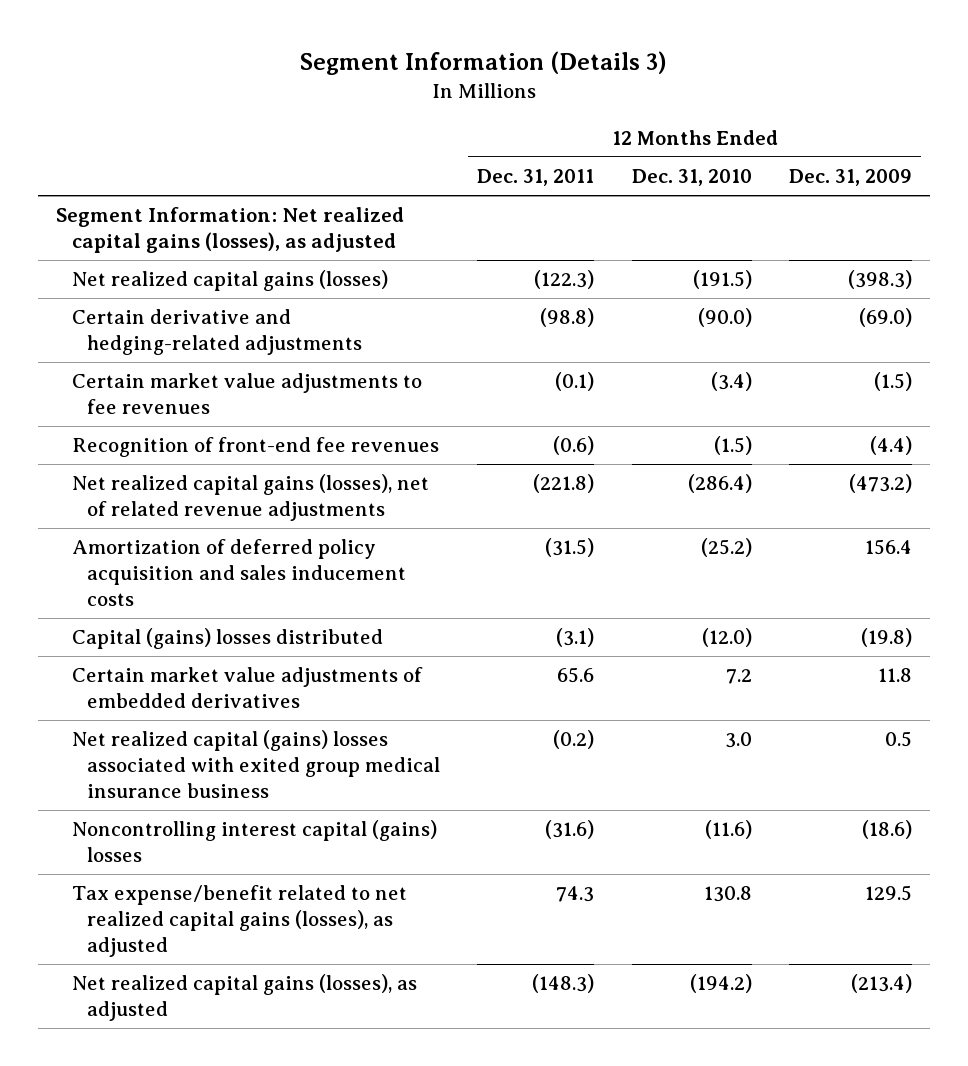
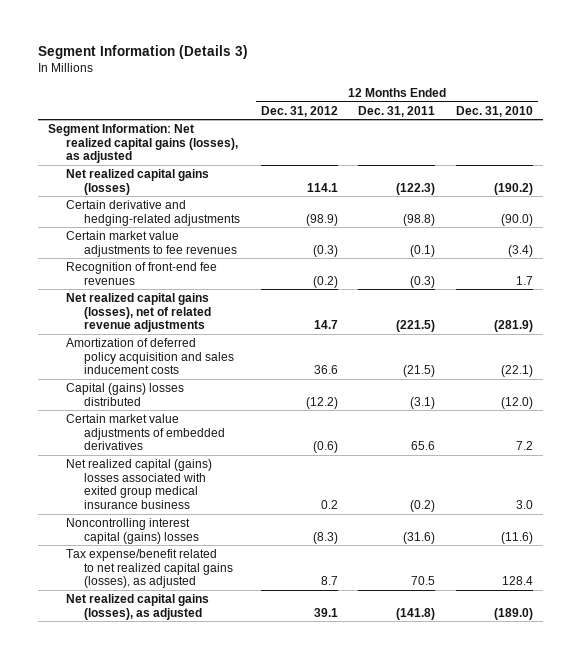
- | 12 Months Ended Dec. 31, 2011 | 12 Months Ended Dec. 31, 2010 | 12 Months Ended Dec. 31, 2009
+ | 12 Months Ended Dec. 31, 2012 | 12 Months Ended Dec. 31, 2011 | 12 Months Ended Dec. 31, 2010
- Net realized capital gains (losses) | (122.3) | (191.5) | (398.3)
+ Net realized capital gains (losses) | 114.1 | (122.3) | (190.2)
- Recognition of front-end fee revenues | (0.6) | (1.5) | (4.4)
- Net realized capital gains (losses), net of related revenue adjustments | (221.8) | (286.4) | (473.2)
- Amortization of deferred policy acquisition and sales inducement costs | (31.5) | (25.2) | 156.4
+ Recognition of front-end fee revenues | (0.2) | (0.3) | 1.7
+ Net realized capital gains (losses), net of related revenue adjustments | 14.7 | (221.5) | (281.9)
+ Amortization of deferred policy acquisition and sales inducement costs | 36.6 | (21.5) | (22.1)
- Tax expense/benefit related to net realized capital gains (losses), as adjusted | 74.3 | 130.8 | 129.5
- Net realized capital gains (losses), as adjusted | (148.3) | (194.2) | (213.4)
+ Tax expense/benefit related to net realized capital gains (losses), as adjusted | 8.7 | 70.5 | 128.4
+ Net realized capital gains (losses), as adjusted | 39.1 | (141.8) | (189.0)

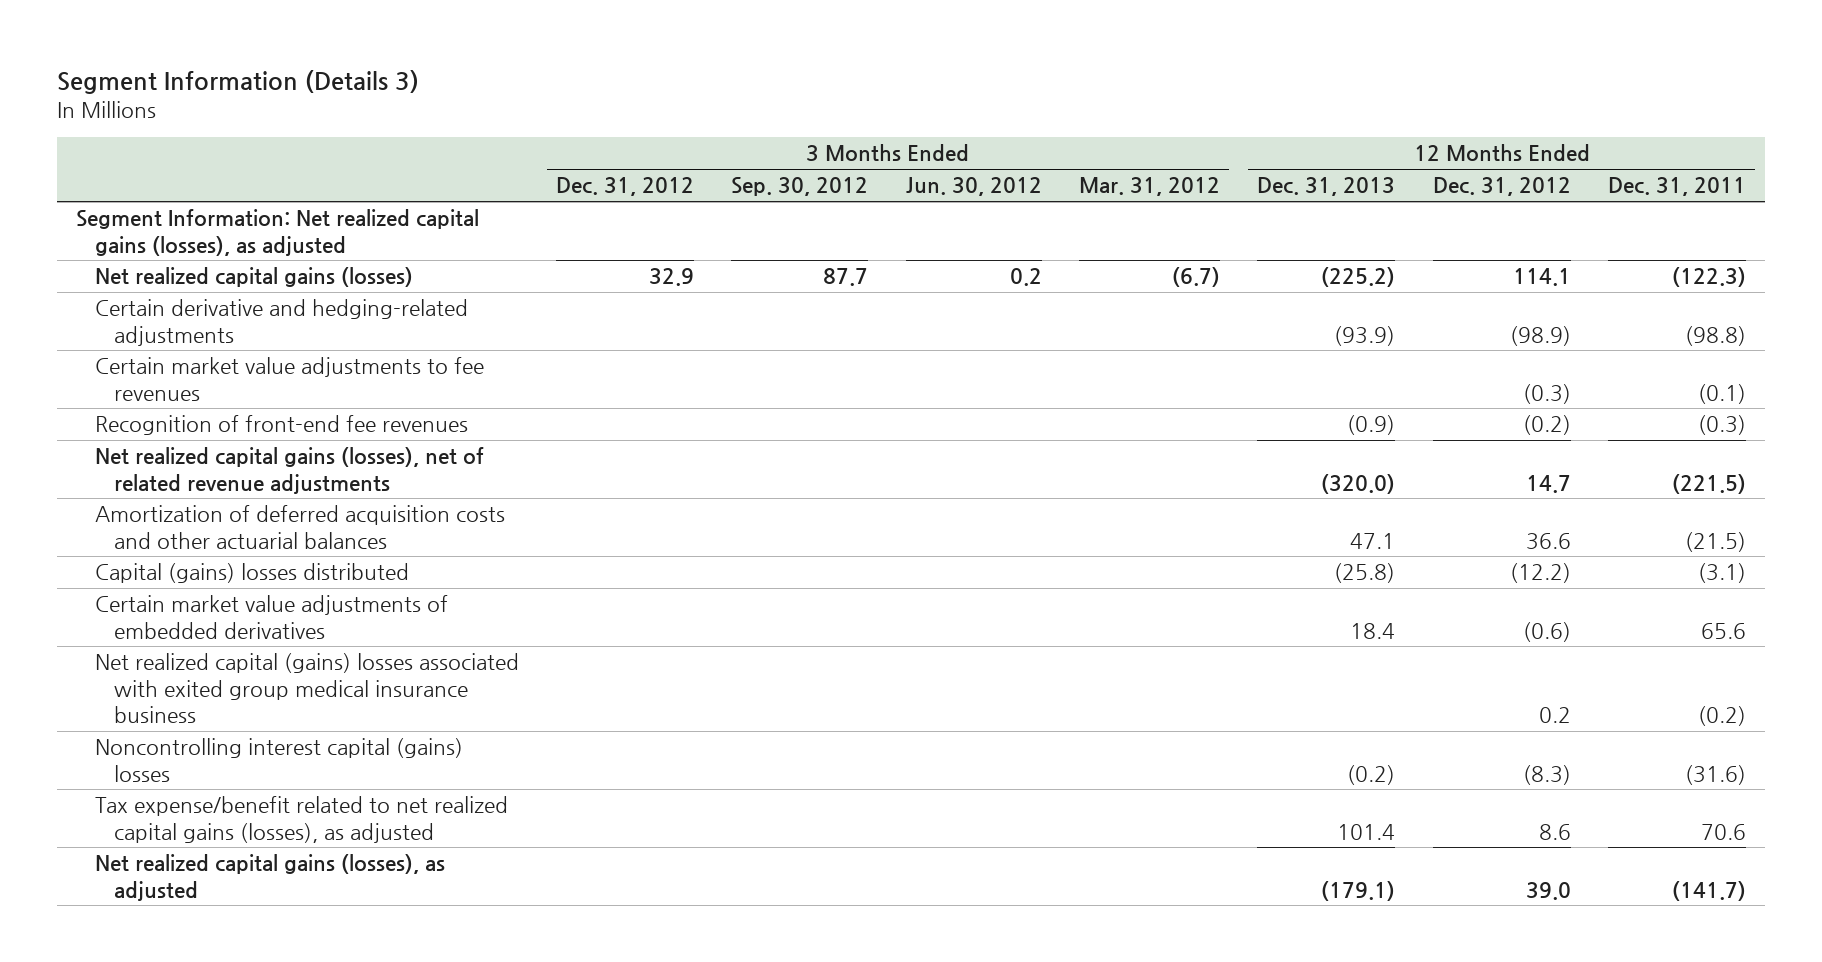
- | 12 Months Ended Dec. 31, 2012 | 12 Months Ended Dec. 31, 2011 | 12 Months Ended Dec. 31, 2010
+ | 3 Months Ended Dec. 31, 2012 | 3 Months Ended Sep. 30, 2012 | 3 Months Ended Jun. 30, 2012 | 3 Months Ended Mar. 31, 2012 | 12 Months Ended Dec. 31, 2013 | 12 Months Ended Dec. 31, 2012 | 12 Months Ended Dec. 31, 2011
- Amortization of deferred policy acquisition and sales inducement costs | 36.6 | (21.5) | (22.1)
+ Amortization of deferred acquisition costs and other actuarial balances | | | | | 47.1 | 36.6 | (21.5)
- Tax expense/benefit related to net realized capital gains (losses), as adjusted | 8.7 | 70.5 | 128.4
- Net realized capital gains (losses), as adjusted | 39.1 | (141.8) | (189.0)
+ Tax expense/benefit related to net realized capital gains (losses), as adjusted | | | | | 101.4 | 8.6 | 70.6
+ Net realized capital gains (losses), as adjusted | | | | | (179.1) | 39.0 | (141.7)

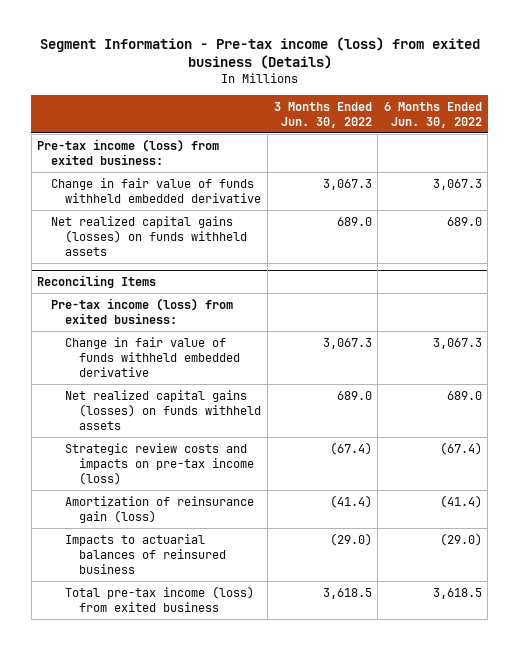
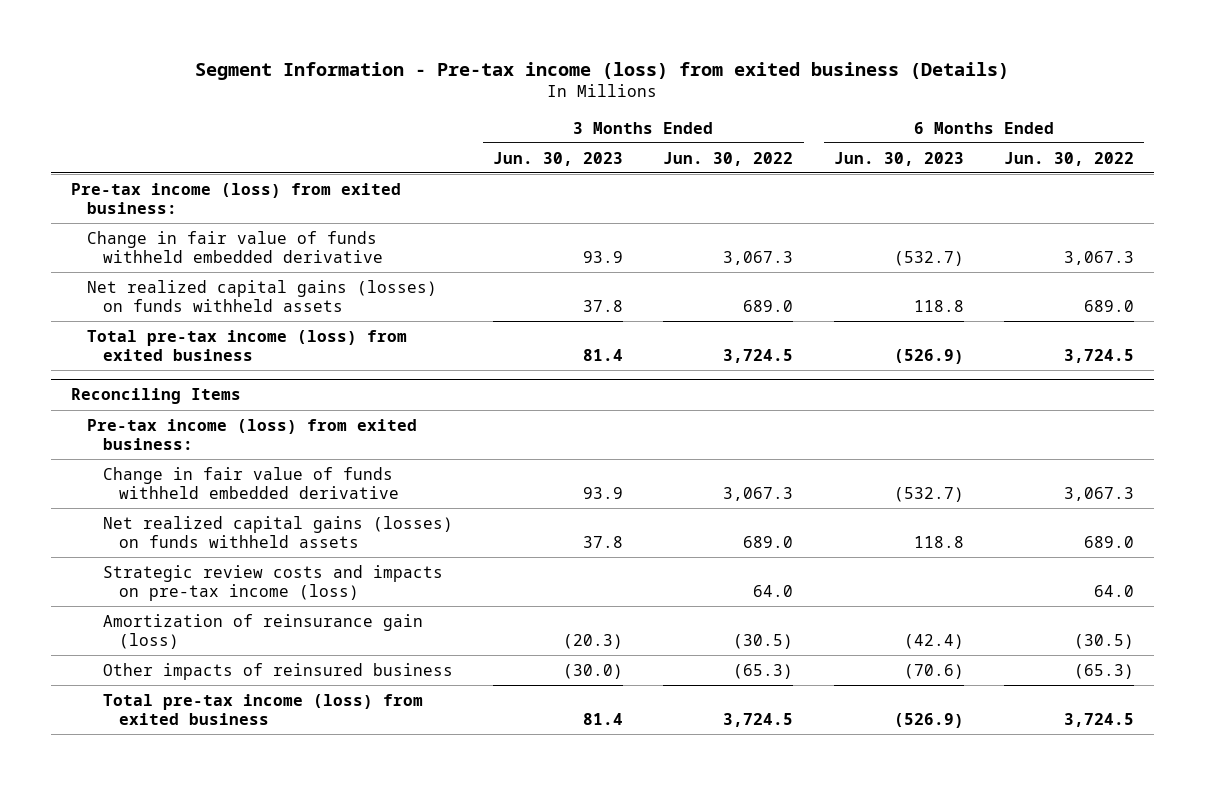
- | 3 Months Ended Jun. 30, 2022 | 6 Months Ended Jun. 30, 2022
+ | 3 Months Ended Jun. 30, 2023 | 3 Months Ended Jun. 30, 2022 | 6 Months Ended Jun. 30, 2023 | 6 Months Ended Jun. 30, 2022
+ Total pre-tax income (loss) from exited business | 81.4 | 3,724.5 | (526.9) | 3,724.5
@ Reconciling Items
- Strategic review costs and impacts on pre-tax income (loss) | (67.4) | (67.4)
- Amortization of reinsurance gain (loss) | (41.4) | (41.4)
- Impacts to actuarial balances of reinsured business | (29.0) | (29.0)
- Total pre-tax income (loss) from exited business | 3,618.5 | 3,618.5
+ Strategic review costs and impacts on pre-tax income (loss) | | 64.0 | | 64.0
+ Amortization of reinsurance gain (loss) | (20.3) | (30.5) | (42.4) | (30.5)
+ Other impacts of reinsured business | (30.0) | (65.3) | (70.6) | (65.3)
+ Total pre-tax income (loss) from exited business | 81.4 | 3,724.5 | (526.9) | 3,724.5

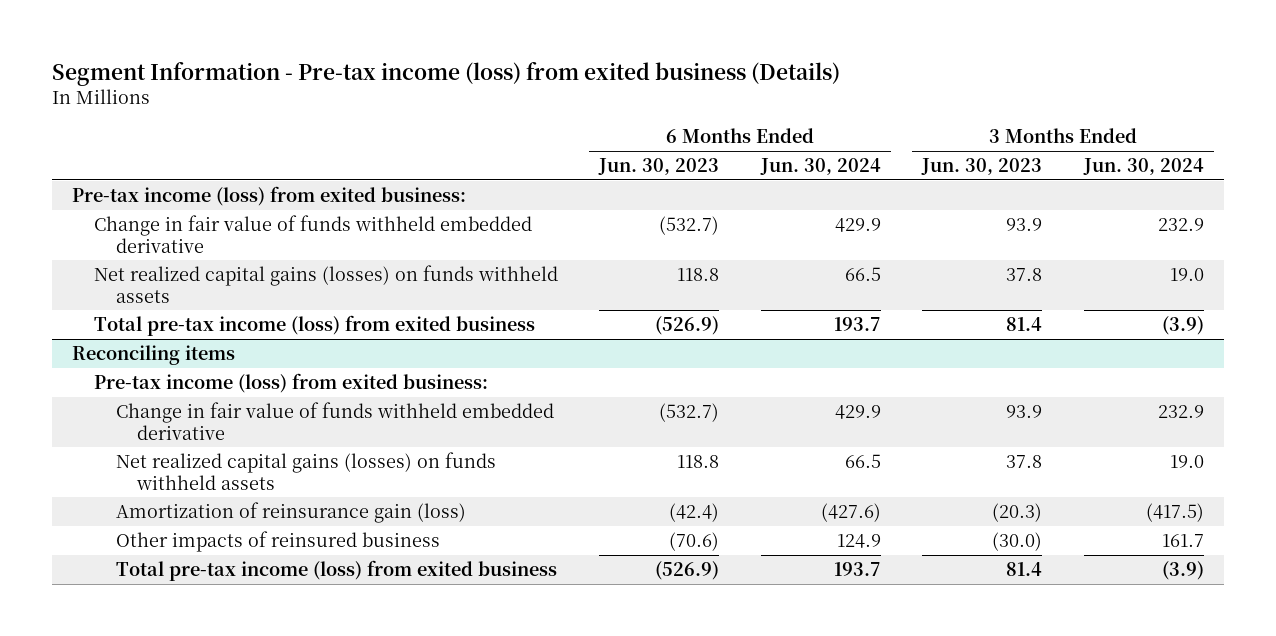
- | 3 Months Ended Jun. 30, 2023 | 3 Months Ended Jun. 30, 2022 | 6 Months Ended Jun. 30, 2023 | 6 Months Ended Jun. 30, 2022
+ | 6 Months Ended Jun. 30, 2023 | 6 Months Ended Jun. 30, 2024 | 3 Months Ended Jun. 30, 2023 | 3 Months Ended Jun. 30, 2024
- Reconciling Items
+ Reconciling items
- Strategic review costs and impacts on pre-tax income (loss) | | 64.0 | | 64.0

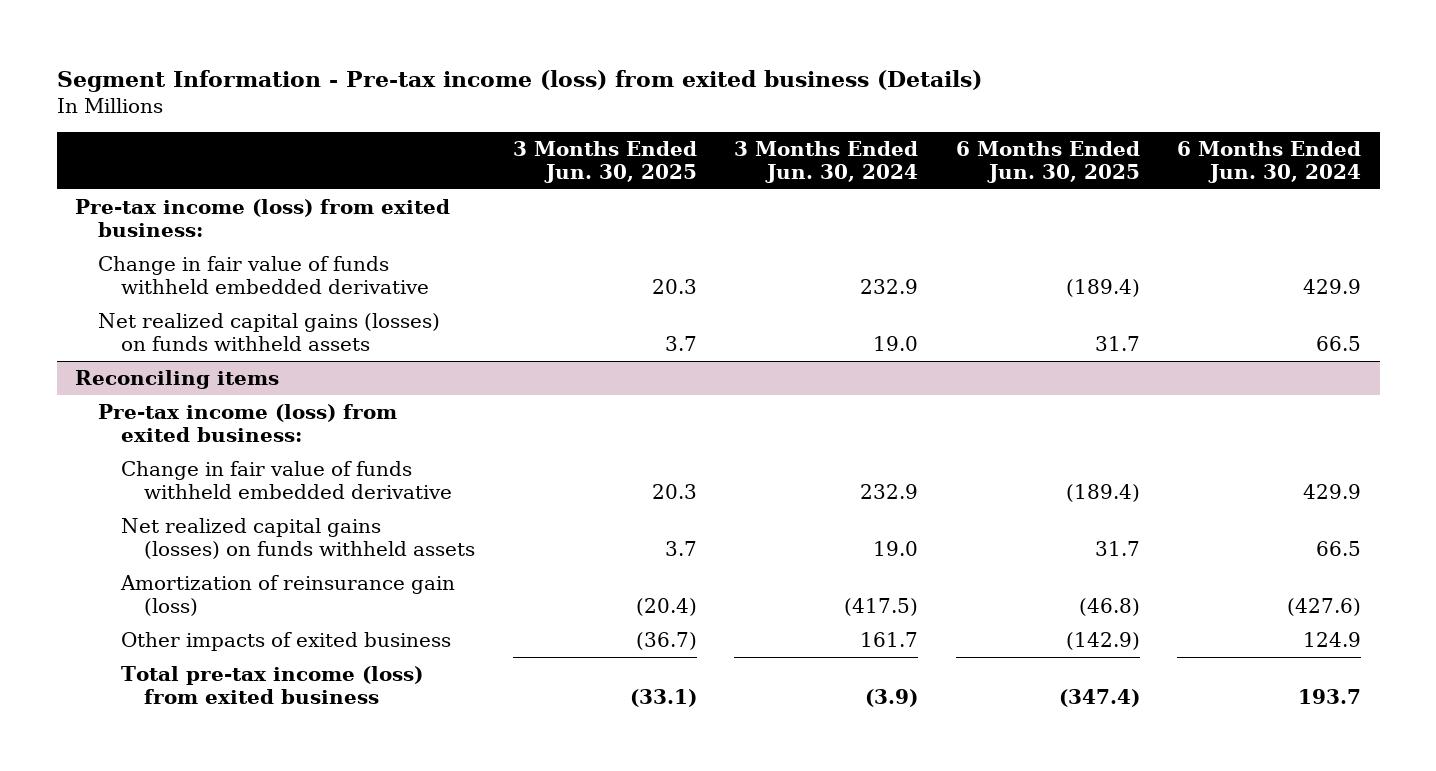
- | 6 Months Ended Jun. 30, 2023 | 6 Months Ended Jun. 30, 2024 | 3 Months Ended Jun. 30, 2023 | 3 Months Ended Jun. 30, 2024
+ | 3 Months Ended Jun. 30, 2025 | 3 Months Ended Jun. 30, 2024 | 6 Months Ended Jun. 30, 2025 | 6 Months Ended Jun. 30, 2024
- Total pre-tax income (loss) from exited business | (526.9) | 193.7 | 81.4 | (3.9)
@ Reconciling items
- Other impacts of reinsured business | (70.6) | 124.9 | (30.0) | 161.7
+ Other impacts of exited business | (36.7) | 161.7 | (142.9) | 124.9

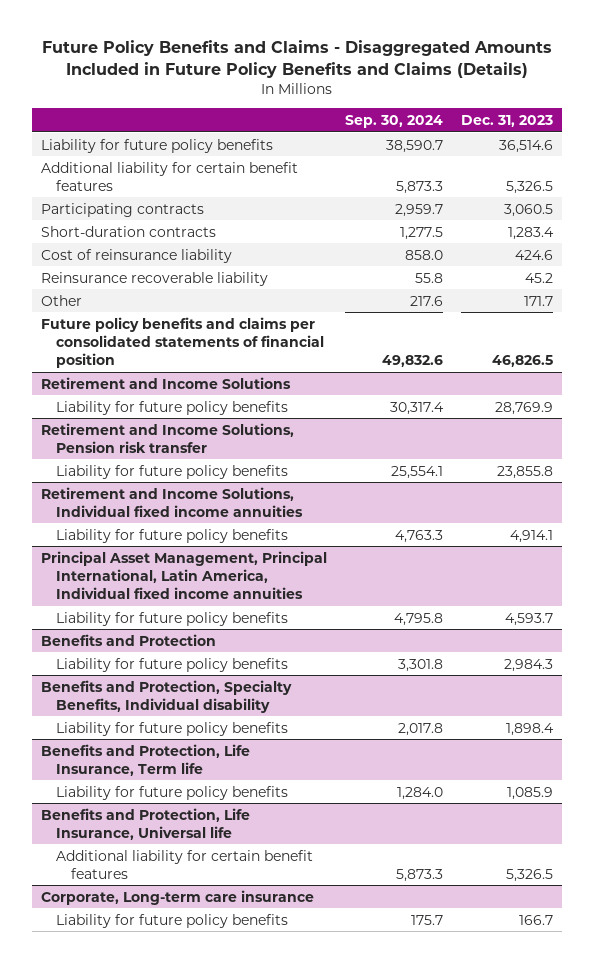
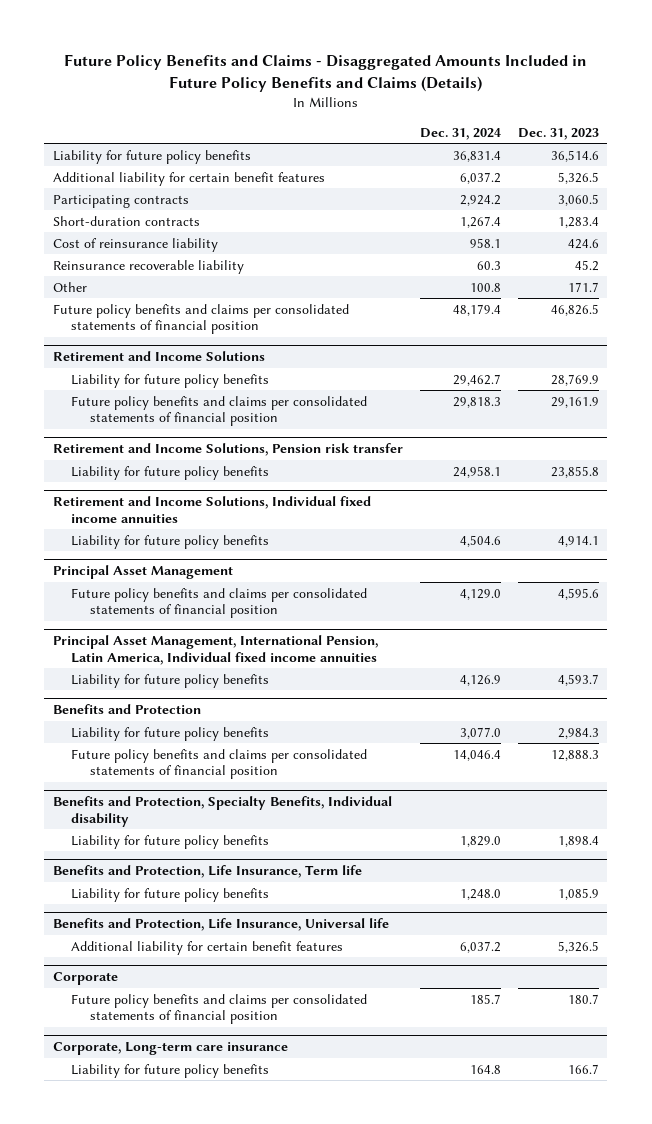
- | Sep. 30, 2024 | Dec. 31, 2023
+ | Dec. 31, 2024 | Dec. 31, 2023
@ Retirement and Income Solutions
+ Future policy benefits and claims per consolidated statements of financial position | 29,818.3 | 29,161.9
- Principal Asset Management, Principal International, Latin America, Individual fixed income annuities
+ Principal Asset Management
+ Future policy benefits and claims per consolidated statements of financial position | 4,129.0 | 4,595.6
+ Principal Asset Management, International Pension, Latin America, Individual fixed income annuities
@ Benefits and Protection
+ Future policy benefits and claims per consolidated statements of financial position | 14,046.4 | 12,888.3
+ Corporate
+ Future policy benefits and claims per consolidated statements of financial position | 185.7 | 180.7

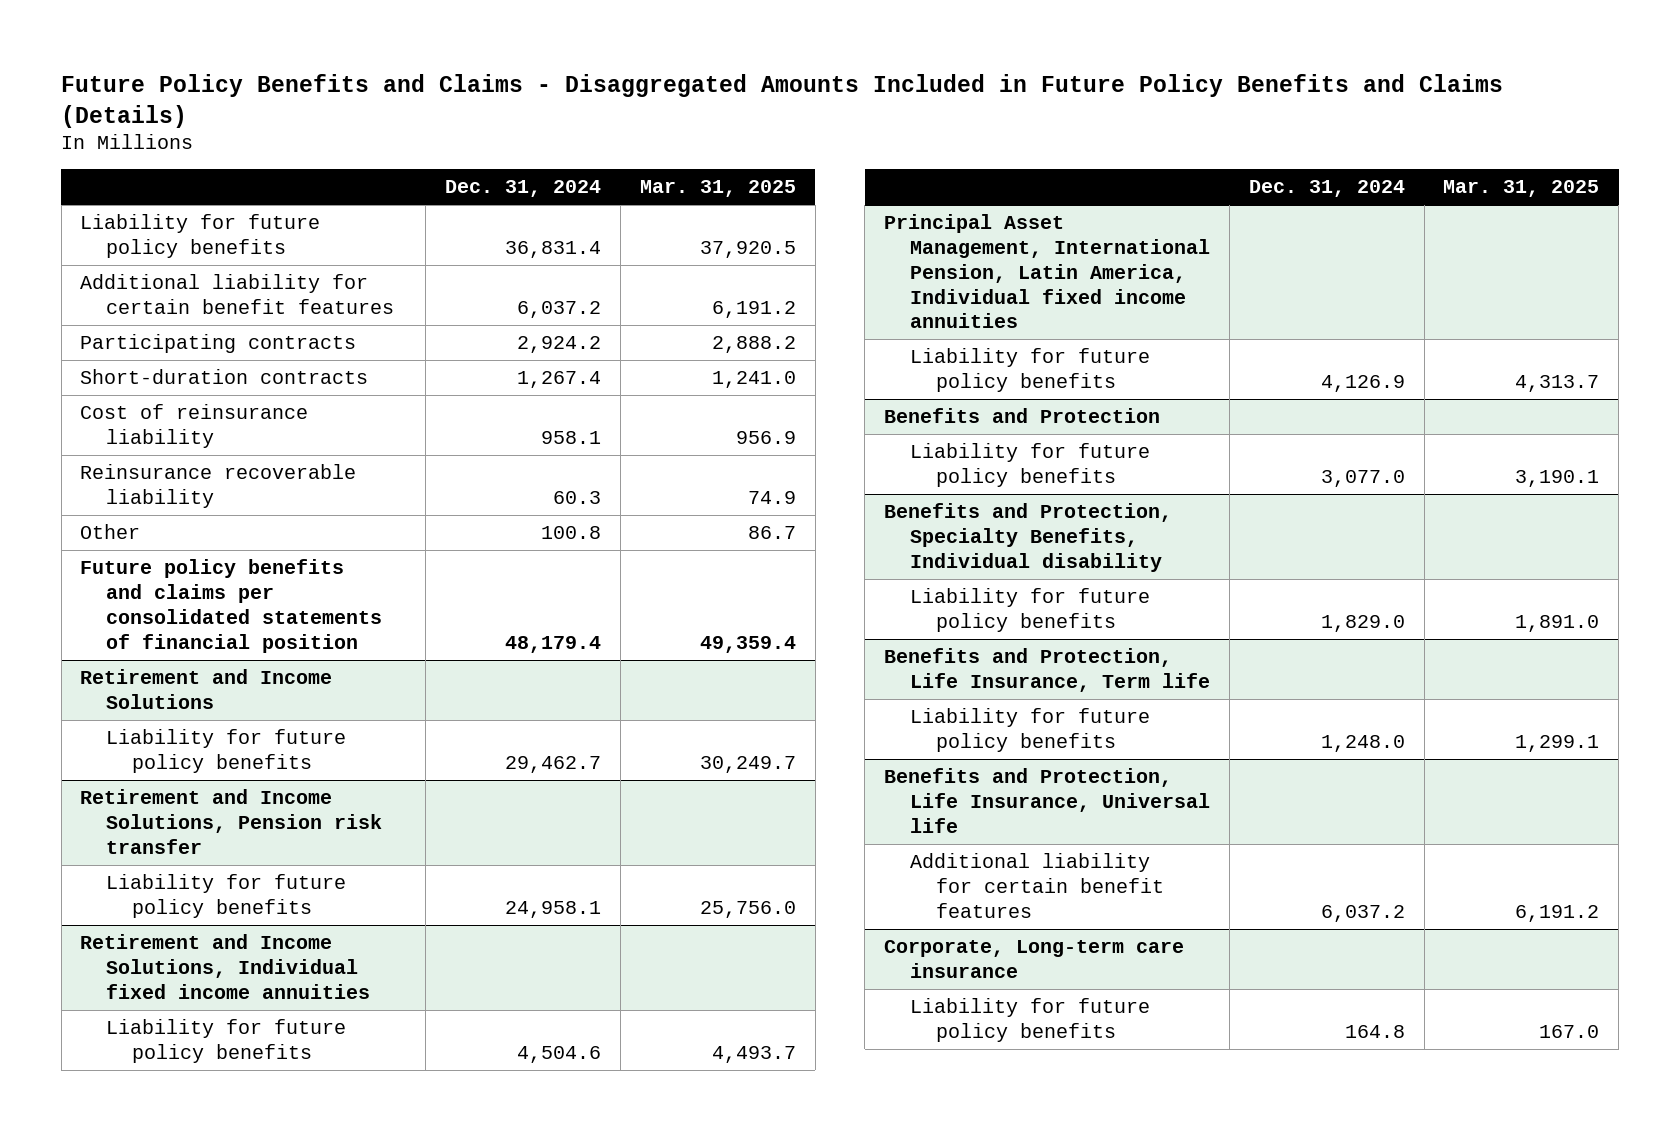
- | Dec. 31, 2024 | Dec. 31, 2023
+ | Dec. 31, 2024 | Mar. 31, 2025
@ Retirement and Income Solutions
- Future policy benefits and claims per consolidated statements of financial position | 29,818.3 | 29,161.9
- Principal Asset Management
- Future policy benefits and claims per consolidated statements of financial position | 4,129.0 | 4,595.6
@ Benefits and Protection
- Future policy benefits and claims per consolidated statements of financial position | 14,046.4 | 12,888.3
- Corporate
- Future policy benefits and claims per consolidated statements of financial position | 185.7 | 180.7

